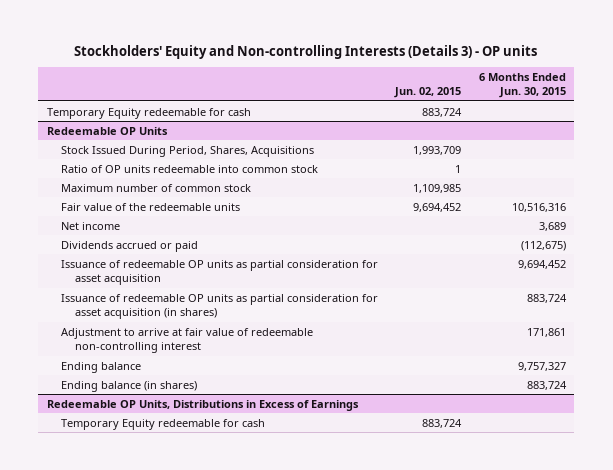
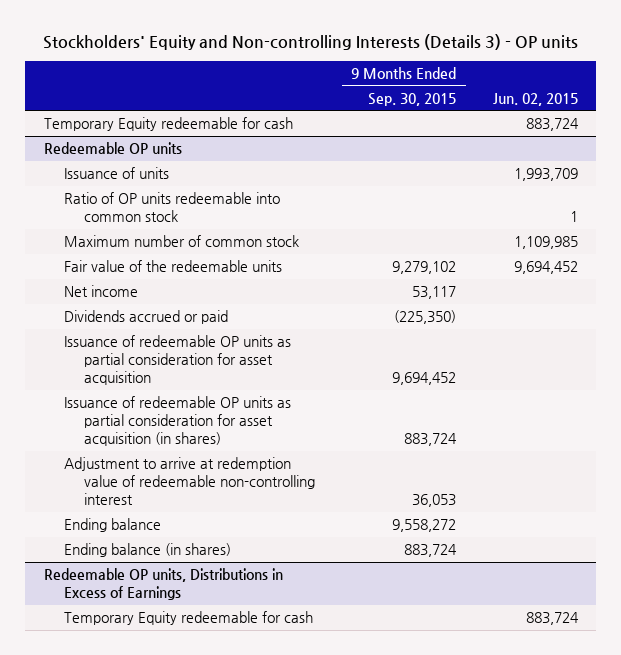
- | Jun. 02, 2015 | 6 Months Ended Jun. 30, 2015
+ | 9 Months Ended Sep. 30, 2015 | Jun. 02, 2015
- Redeemable OP Units
- Stock Issued During Period, Shares, Acquisitions | 1,993,709 |
+ Redeemable OP units
+ Issuance of units | | 1,993,709
- Adjustment to arrive at fair value of redeemable non-controlling interest | | 171,861
+ Adjustment to arrive at redemption value of redeemable non-controlling interest | 36,053 |
- Redeemable OP Units, Distributions in Excess of Earnings
+ Redeemable OP units, Distributions in Excess of Earnings

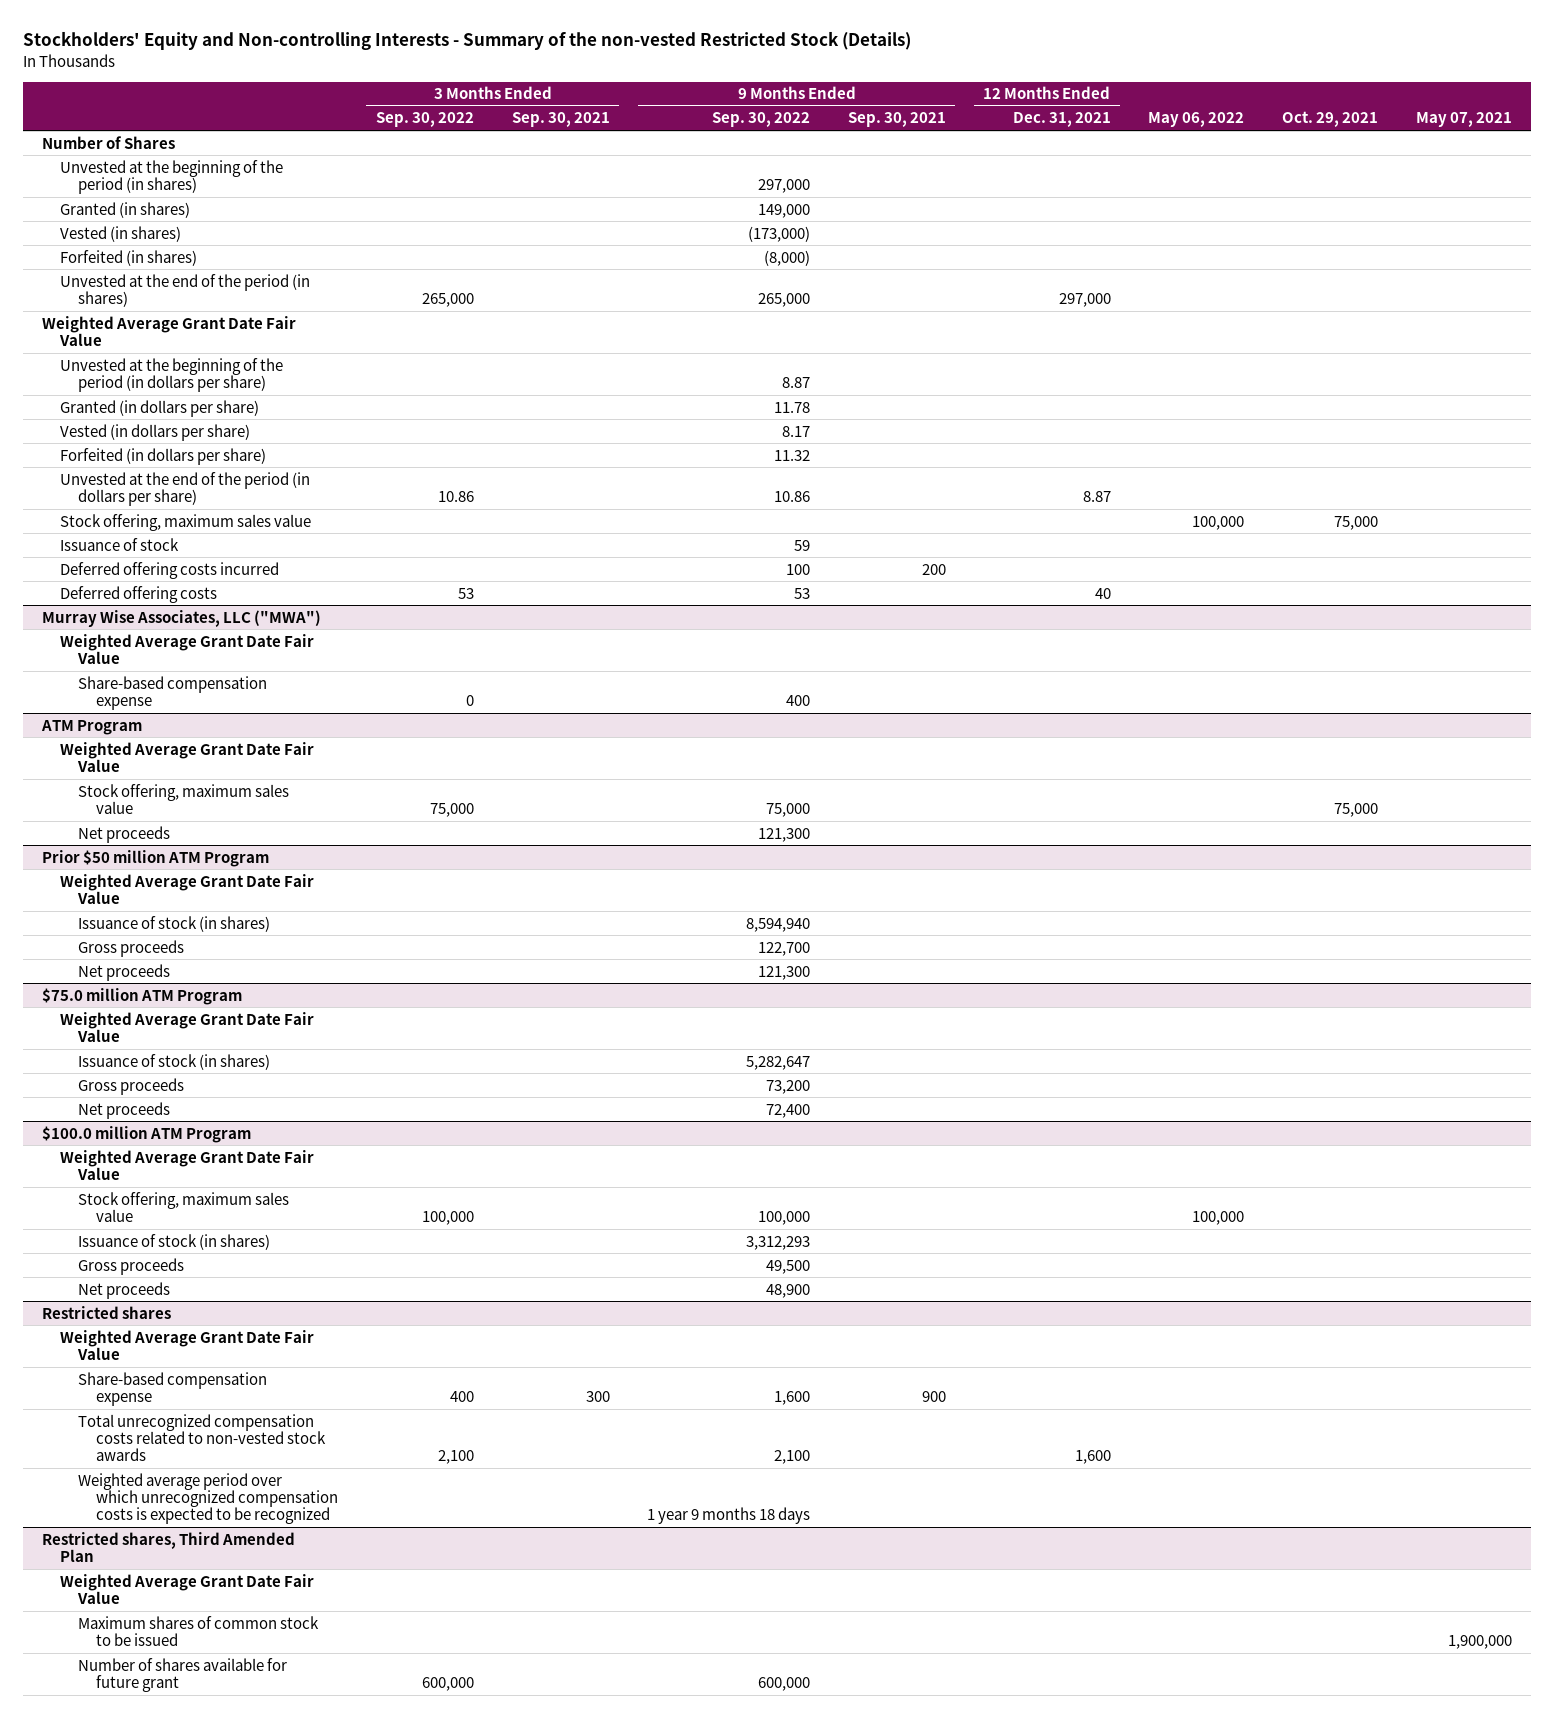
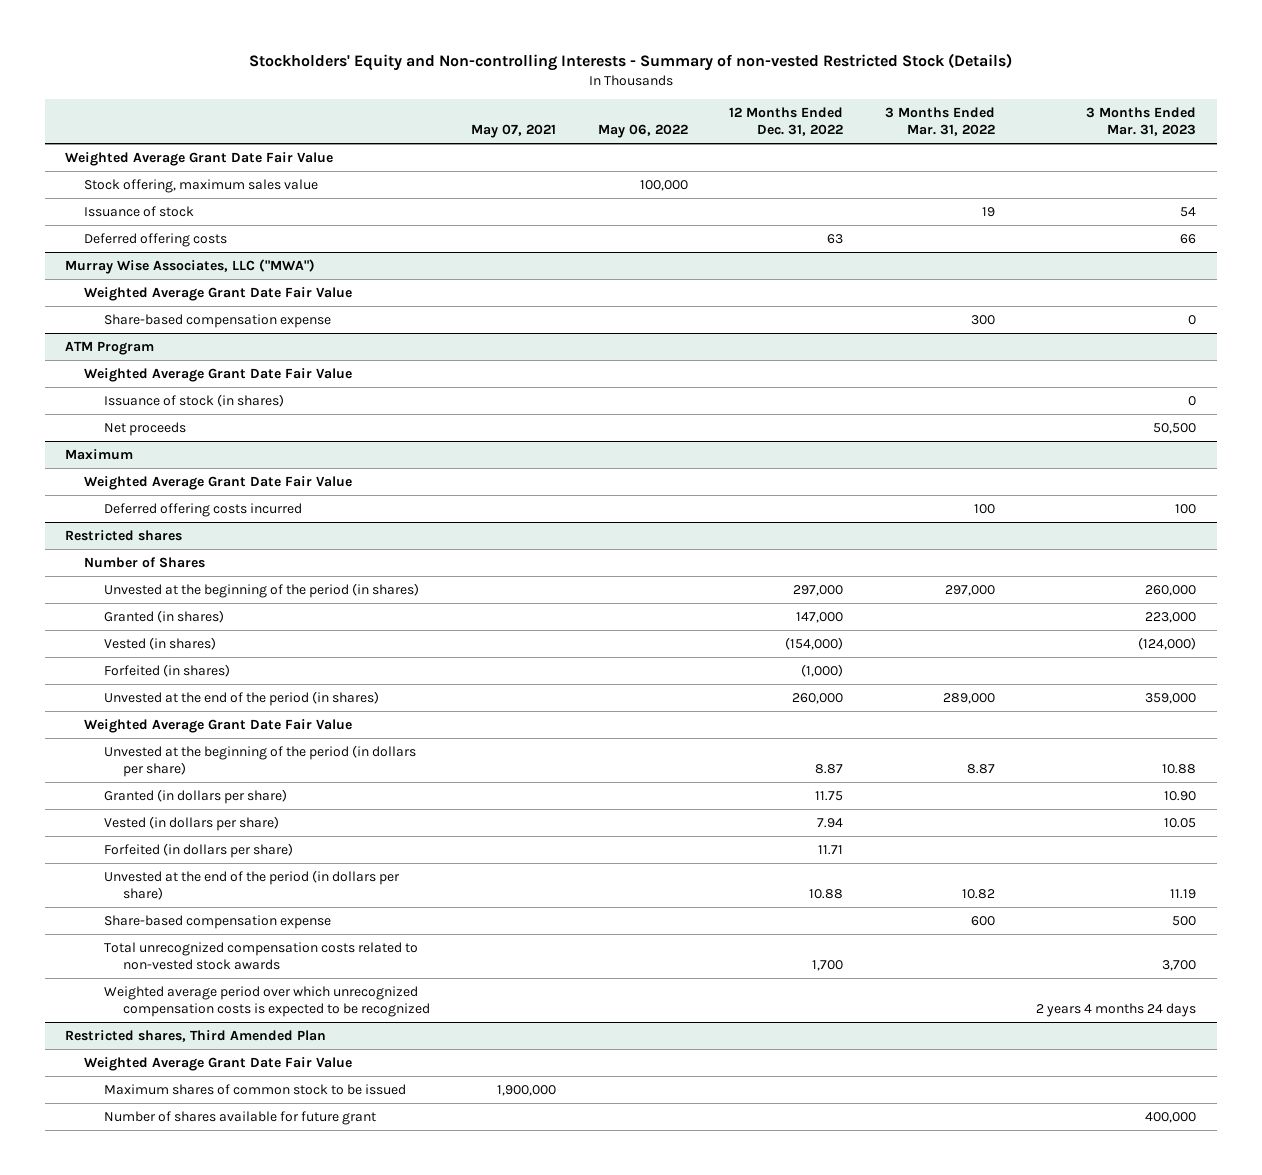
- Stockholders' Equity and Non-controlling Interests - Summary of the non-vested Restricted Stock (Details)
+ Stockholders' Equity and Non-controlling Interests - Summary of non-vested Restricted Stock (Details)
- | 3 Months Ended Sep. 30, 2022 | 3 Months Ended Sep. 30, 2021 | 9 Months Ended Sep. 30, 2022 | 9 Months Ended Sep. 30, 2021 | 12 Months Ended Dec. 31, 2021 | May 06, 2022 | Oct. 29, 2021 | May 07, 2021
+ | May 07, 2021 | May 06, 2022 | 12 Months Ended Dec. 31, 2022 | 3 Months Ended Mar. 31, 2022 | 3 Months Ended Mar. 31, 2023
- Number of Shares
- Unvested at the beginning of the period (in shares) | | | 297,000 | | | | |
- Granted (in shares) | | | 149,000 | | | | |
- Vested (in shares) | | | (173,000) | | | | |
- Forfeited (in shares) | | | (8,000) | | | | |
- Unvested at the end of the period (in shares) | 265,000 | | 265,000 | | 297,000 | | |
- Unvested at the beginning of the period (in dollars per share) | | | 8.87 | | | | |
- Granted (in dollars per share) | | | 11.78 | | | | |
- Vested (in dollars per share) | | | 8.17 | | | | |
- Forfeited (in dollars per share) | | | 11.32 | | | | |
- Unvested at the end of the period (in dollars per share) | 10.86 | | 10.86 | | 8.87 | | |
- Deferred offering costs incurred | | | 100 | 200 | | | |
@ ATM Program
- Stock offering, maximum sales value | 75,000 | | 75,000 | | | | 75,000 |
+ Issuance of stock (in shares) | | | | | 0
- Prior $50 million ATM Program
- Weighted Average Grant Date Fair Value
- Issuance of stock (in shares) | | | 8,594,940 | | | | |
- Gross proceeds | | | 122,700 | | | | |
- Net proceeds | | | 121,300 | | | | |
- $75.0 million ATM Program
- Weighted Average Grant Date Fair Value
- Issuance of stock (in shares) | | | 5,282,647 | | | | |
- Gross proceeds | | | 73,200 | | | | |
- Net proceeds | | | 72,400 | | | | |
- $100.0 million ATM Program
- Weighted Average Grant Date Fair Value
- Stock offering, maximum sales value | 100,000 | | 100,000 | | | 100,000 | |
- Issuance of stock (in shares) | | | 3,312,293 | | | | |
- Gross proceeds | | | 49,500 | | | | |
- Net proceeds | | | 48,900 | | | | |
+ Maximum
+ Weighted Average Grant Date Fair Value
+ Deferred offering costs incurred | | | | 100 | 100
@ Restricted shares
+ Number of Shares
+ Unvested at the beginning of the period (in shares) | | | 297,000 | 297,000 | 260,000
+ Granted (in shares) | | | 147,000 | | 223,000
+ Vested (in shares) | | | (154,000) | | (124,000)
+ Forfeited (in shares) | | | (1,000) | |
+ Unvested at the end of the period (in shares) | | | 260,000 | 289,000 | 359,000
+ Unvested at the beginning of the period (in dollars per share) | | | 8.87 | 8.87 | 10.88
+ Granted (in dollars per share) | | | 11.75 | | 10.90
+ Vested (in dollars per share) | | | 7.94 | | 10.05
+ Forfeited (in dollars per share) | | | 11.71 | |
+ Unvested at the end of the period (in dollars per share) | | | 10.88 | 10.82 | 11.19

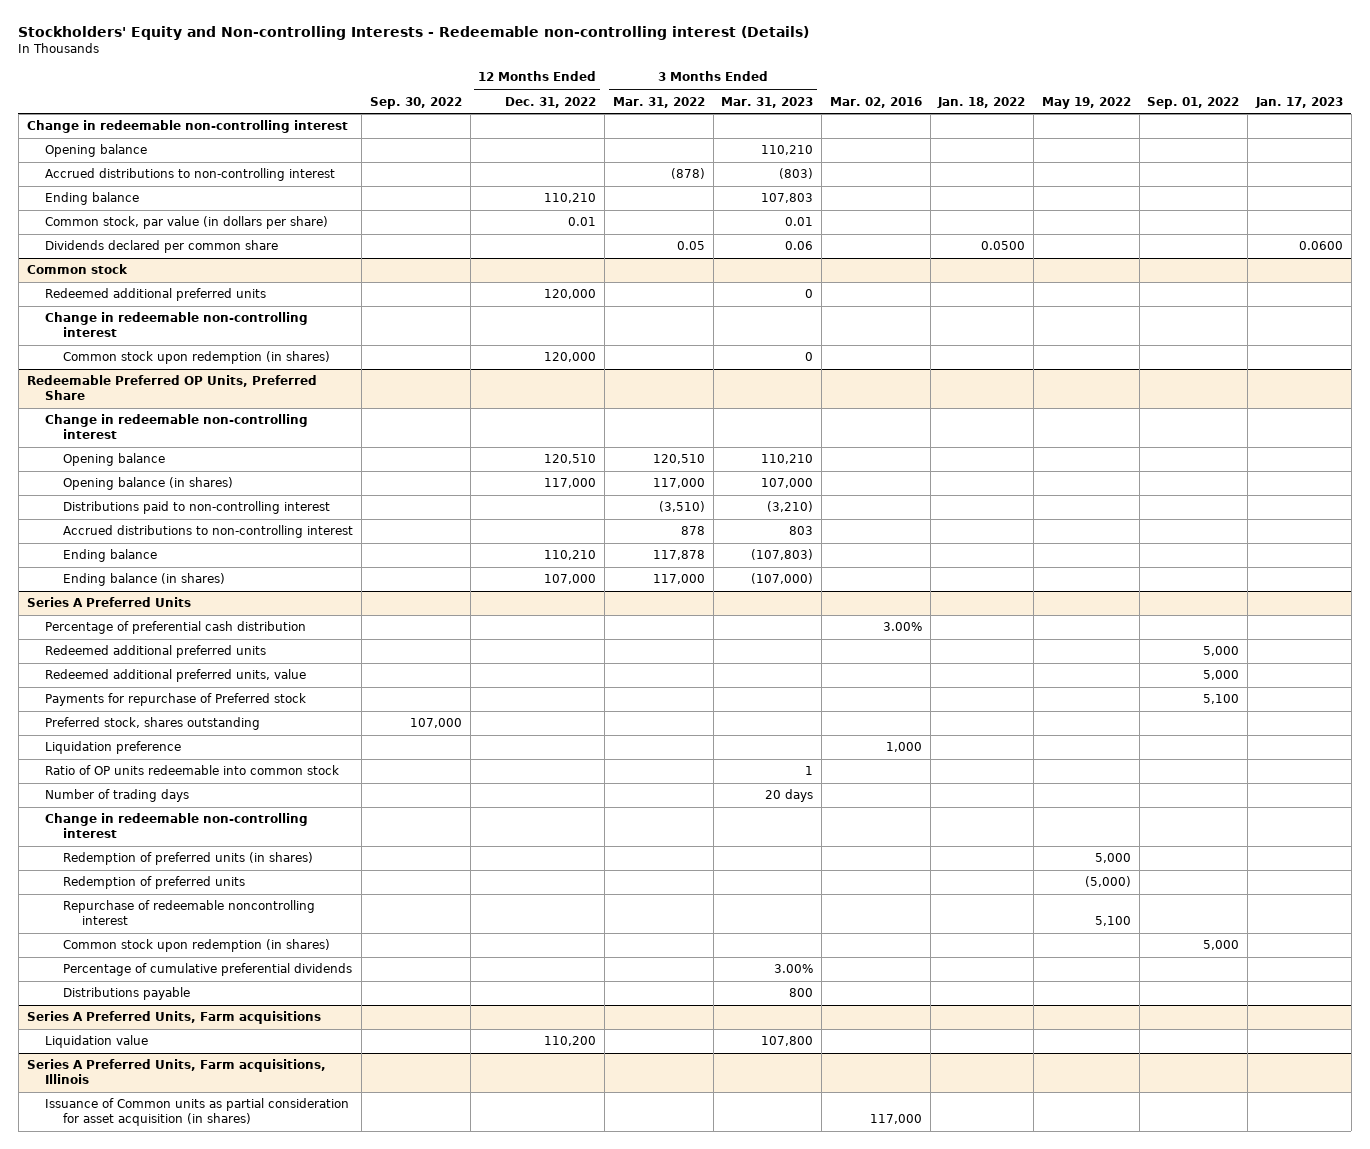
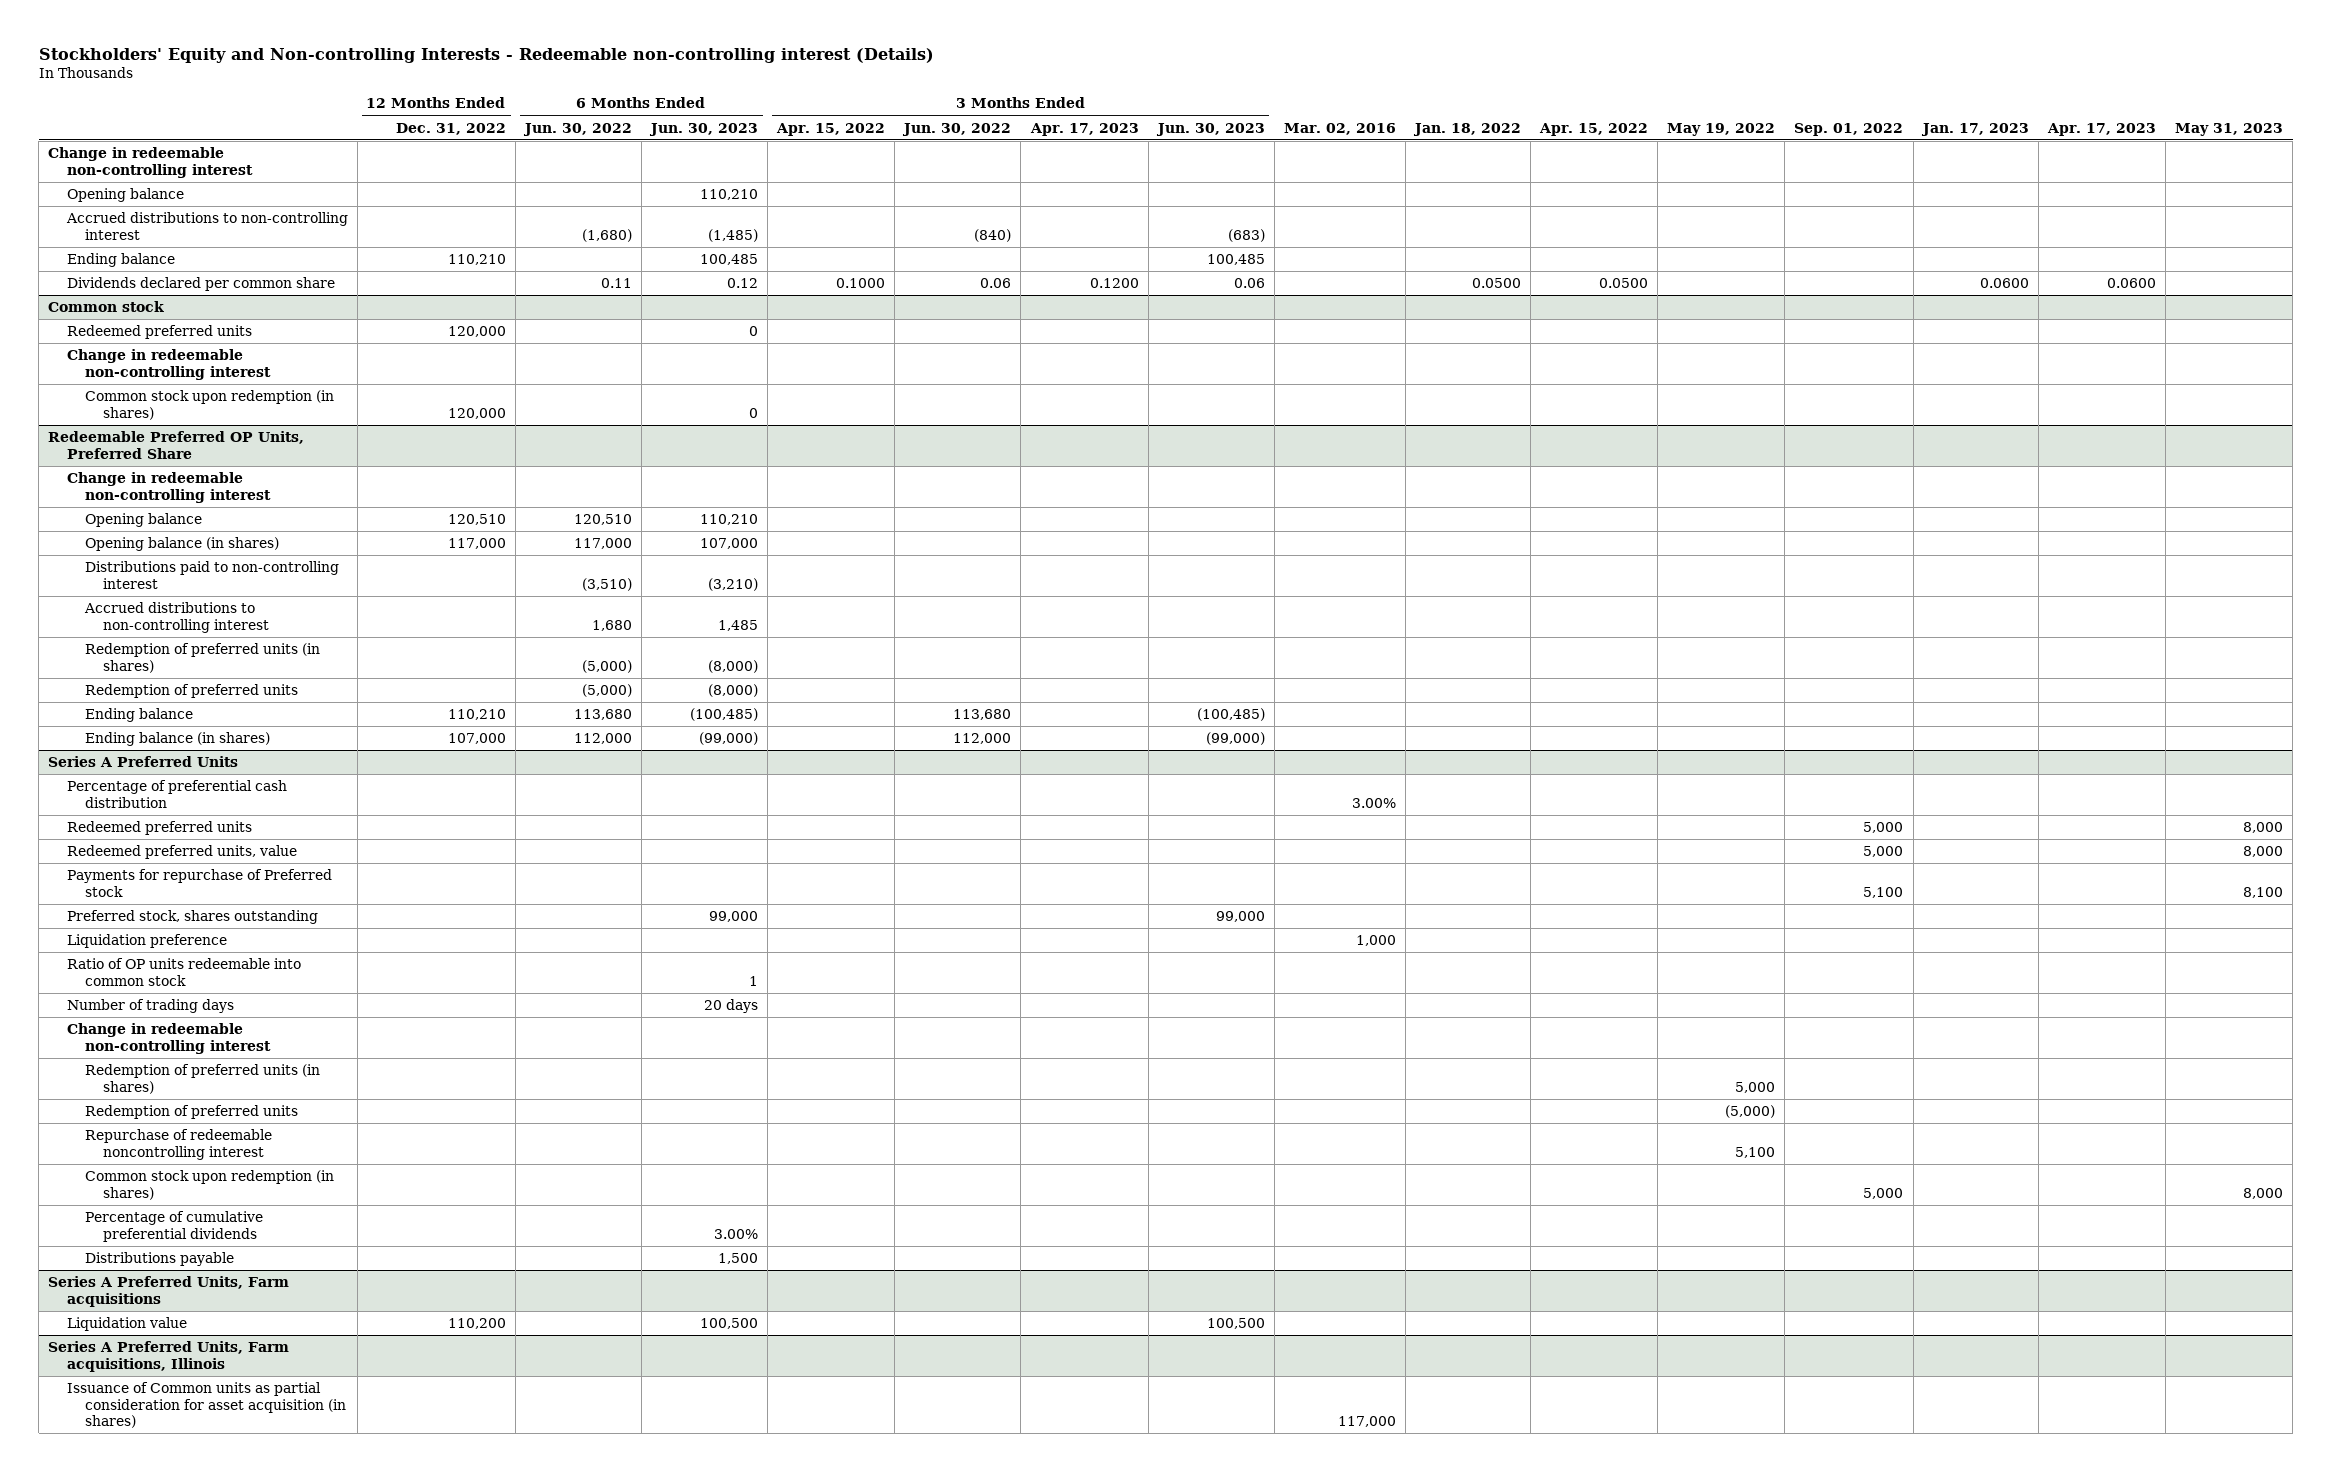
- | Sep. 30, 2022 | 12 Months Ended Dec. 31, 2022 | 3 Months Ended Mar. 31, 2022 | 3 Months Ended Mar. 31, 2023 | Mar. 02, 2016 | Jan. 18, 2022 | May 19, 2022 | Sep. 01, 2022 | Jan. 17, 2023
+ | 12 Months Ended Dec. 31, 2022 | 6 Months Ended Jun. 30, 2022 | 6 Months Ended Jun. 30, 2023 | 3 Months Ended Apr. 15, 2022 | 3 Months Ended Jun. 30, 2022 | 3 Months Ended Apr. 17, 2023 | 3 Months Ended Jun. 30, 2023 | Mar. 02, 2016 | Jan. 18, 2022 | Apr. 15, 2022 | May 19, 2022 | Sep. 01, 2022 | Jan. 17, 2023 | Apr. 17, 2023 | May 31, 2023
- Common stock, par value (in dollars per share) | | 0.01 | | 0.01 | | | | |
@ Common stock
- Redeemed additional preferred units | | 120,000 | | 0 | | | | |
+ Redeemed preferred units | 120,000 | | 0 | | | | | | | | | | | |
@ Redeemable Preferred OP Units, Preferred Share
+ Redemption of preferred units (in shares) | | (5,000) | (8,000) | | | | | | | | | | | |
+ Redemption of preferred units | | (5,000) | (8,000) | | | | | | | | | | | |
@ Series A Preferred Units
- Redeemed additional preferred units | | | | | | | | 5,000 |
- Redeemed additional preferred units, value | | | | | | | | 5,000 |
+ Redeemed preferred units | | | | | | | | | | | | 5,000 | | | 8,000
+ Redeemed preferred units, value | | | | | | | | | | | | 5,000 | | | 8,000

